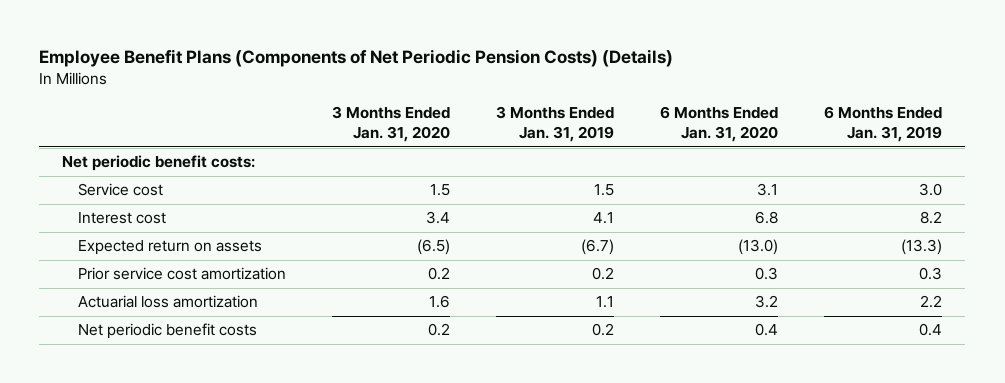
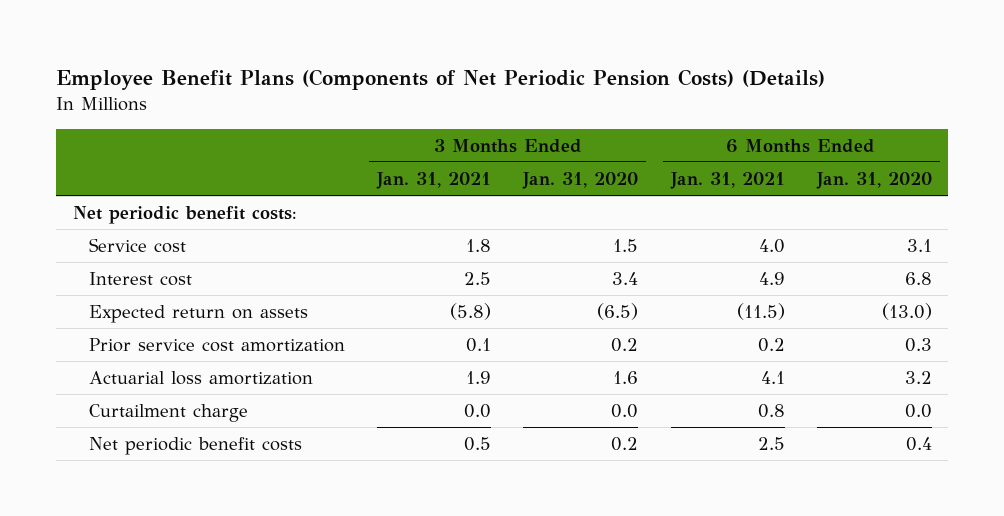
- | 3 Months Ended Jan. 31, 2020 | 3 Months Ended Jan. 31, 2019 | 6 Months Ended Jan. 31, 2020 | 6 Months Ended Jan. 31, 2019
+ | 3 Months Ended Jan. 31, 2021 | 3 Months Ended Jan. 31, 2020 | 6 Months Ended Jan. 31, 2021 | 6 Months Ended Jan. 31, 2020
+ Curtailment charge | 0.0 | 0.0 | 0.8 | 0.0

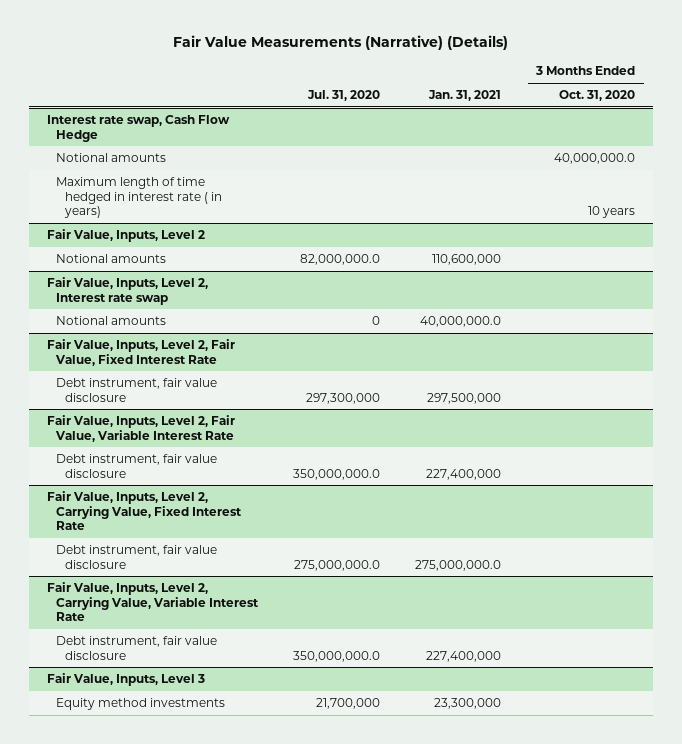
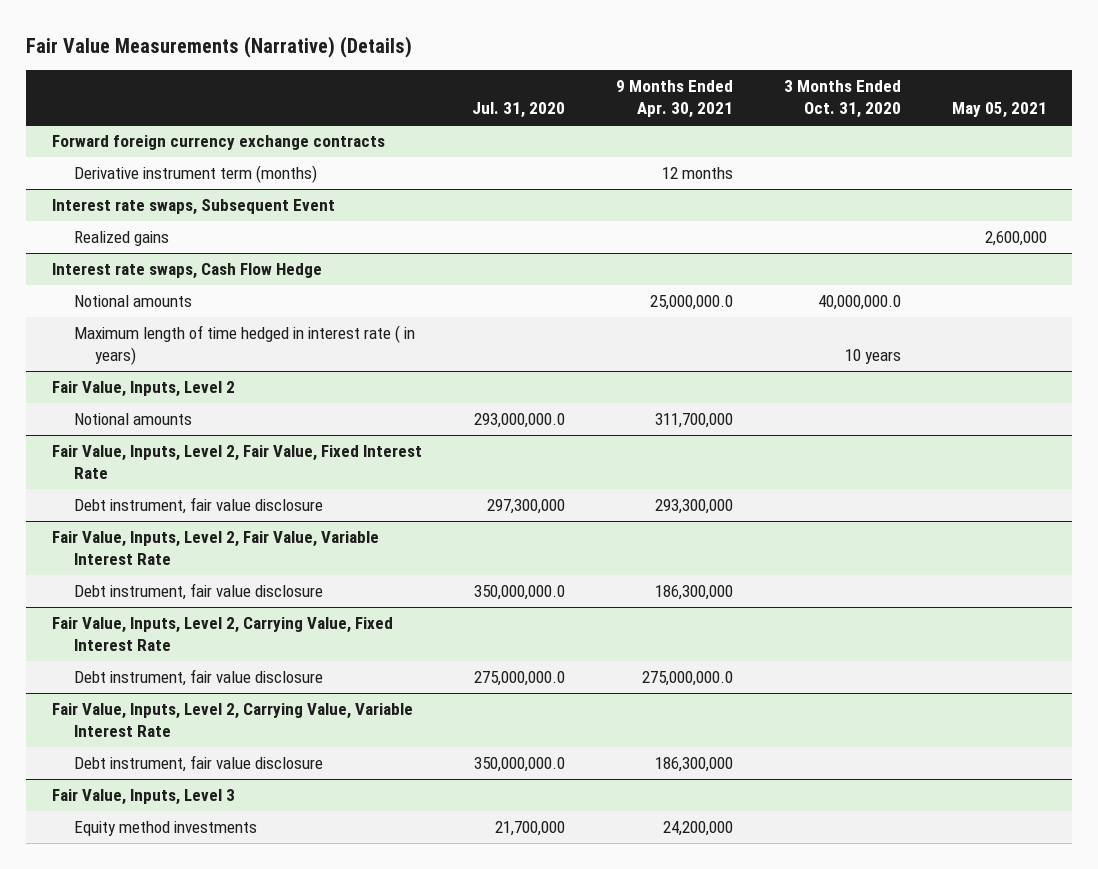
- | Jul. 31, 2020 | Jan. 31, 2021 | 3 Months Ended Oct. 31, 2020
+ | Jul. 31, 2020 | 9 Months Ended Apr. 30, 2021 | 3 Months Ended Oct. 31, 2020 | May 05, 2021
- Interest rate swap, Cash Flow Hedge
+ Forward foreign currency exchange contracts
+ Derivative instrument term (months) | | 12 months | |
+ Interest rate swaps, Subsequent Event
+ Realized gains | | | | 2,600,000
+ Interest rate swaps, Cash Flow Hedge
@ Fair Value, Inputs, Level 2
- Notional amounts | 82,000,000.0 | 110,600,000 |
- Fair Value, Inputs, Level 2, Interest rate swap
- Notional amounts | 0 | 40,000,000.0 |
@ Fair Value, Inputs, Level 2
+ Notional amounts | 293,000,000.0 | 311,700,000 | |

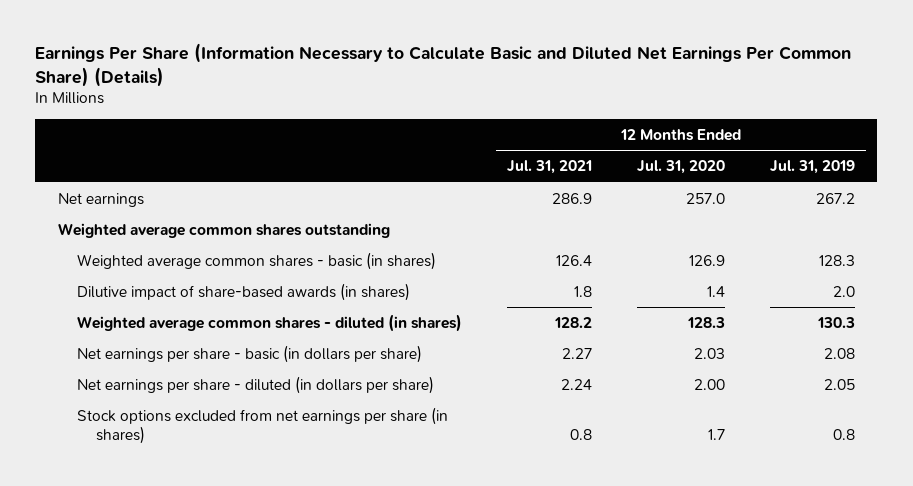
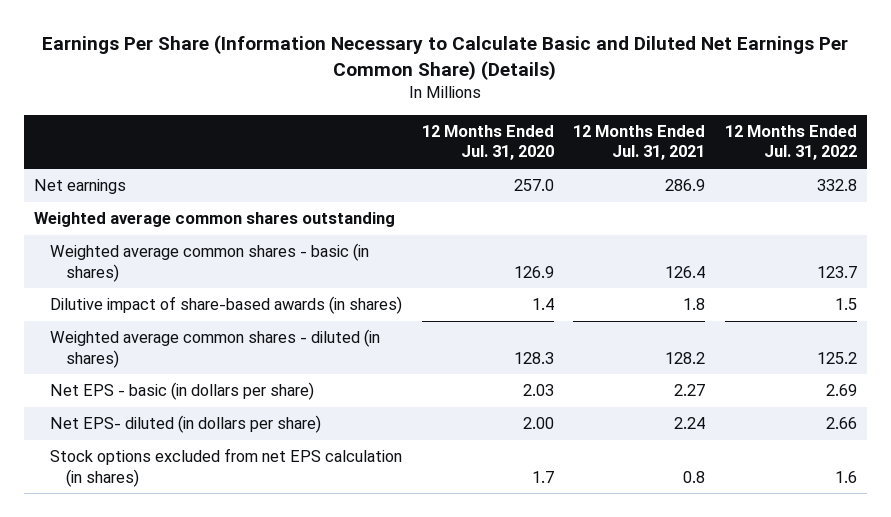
- | 12 Months Ended Jul. 31, 2021 | 12 Months Ended Jul. 31, 2020 | 12 Months Ended Jul. 31, 2019
+ | 12 Months Ended Jul. 31, 2020 | 12 Months Ended Jul. 31, 2021 | 12 Months Ended Jul. 31, 2022
- Net earnings per share - basic (in dollars per share) | 2.27 | 2.03 | 2.08
- Net earnings per share - diluted (in dollars per share) | 2.24 | 2.00 | 2.05
- Stock options excluded from net earnings per share (in shares) | 0.8 | 1.7 | 0.8
+ Net EPS - basic (in dollars per share) | 2.03 | 2.27 | 2.69
+ Net EPS- diluted (in dollars per share) | 2.00 | 2.24 | 2.66
+ Stock options excluded from net EPS calculation (in shares) | 1.7 | 0.8 | 1.6

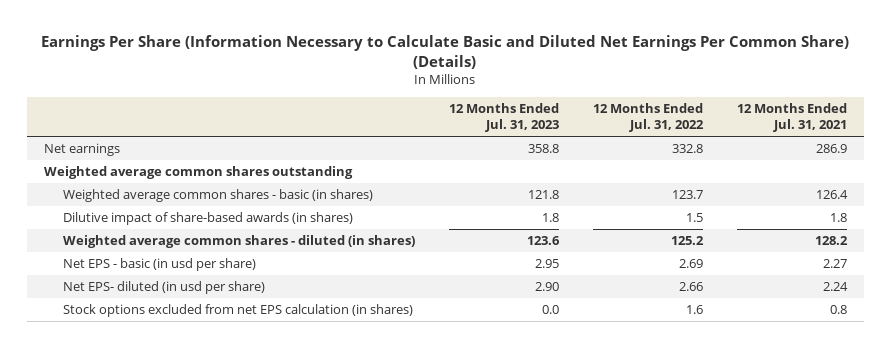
- | 12 Months Ended Jul. 31, 2020 | 12 Months Ended Jul. 31, 2021 | 12 Months Ended Jul. 31, 2022
+ | 12 Months Ended Jul. 31, 2023 | 12 Months Ended Jul. 31, 2022 | 12 Months Ended Jul. 31, 2021
- Net EPS - basic (in dollars per share) | 2.03 | 2.27 | 2.69
- Net EPS- diluted (in dollars per share) | 2.00 | 2.24 | 2.66
+ Net EPS - basic (in usd per share) | 2.95 | 2.69 | 2.27
+ Net EPS- diluted (in usd per share) | 2.90 | 2.66 | 2.24

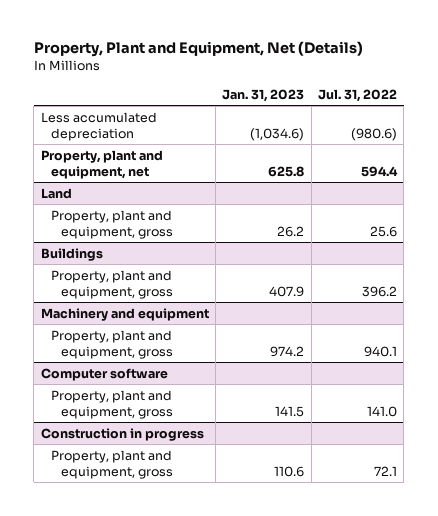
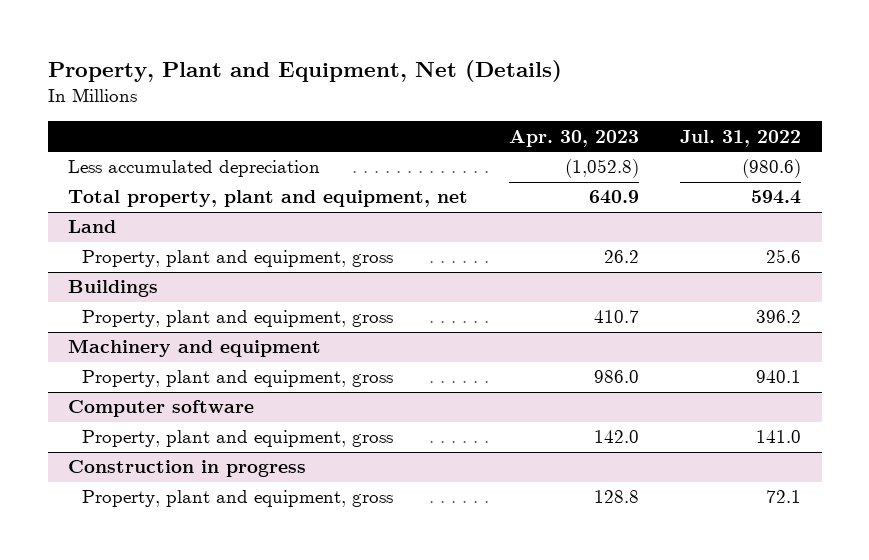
- | Jan. 31, 2023 | Jul. 31, 2022
+ | Apr. 30, 2023 | Jul. 31, 2022
- Property, plant and equipment, net | 625.8 | 594.4
+ Total property, plant and equipment, net | 640.9 | 594.4

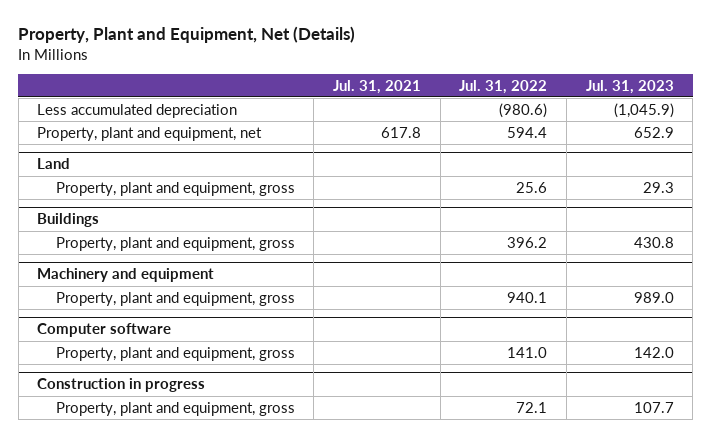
- | Apr. 30, 2023 | Jul. 31, 2022
+ | Jul. 31, 2021 | Jul. 31, 2022 | Jul. 31, 2023
- Total property, plant and equipment, net | 640.9 | 594.4
+ Property, plant and equipment, net | 617.8 | 594.4 | 652.9

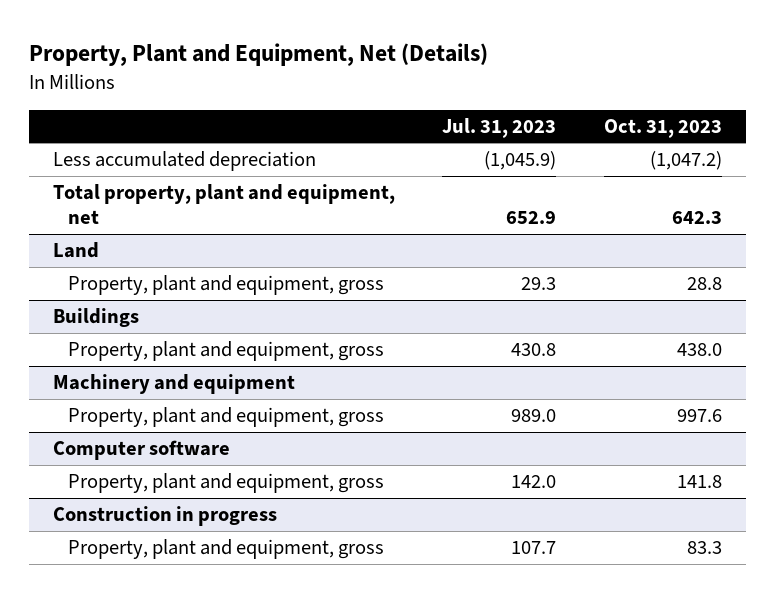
- | Jul. 31, 2021 | Jul. 31, 2022 | Jul. 31, 2023
+ | Jul. 31, 2023 | Oct. 31, 2023
- Property, plant and equipment, net | 617.8 | 594.4 | 652.9
+ Total property, plant and equipment, net | 652.9 | 642.3

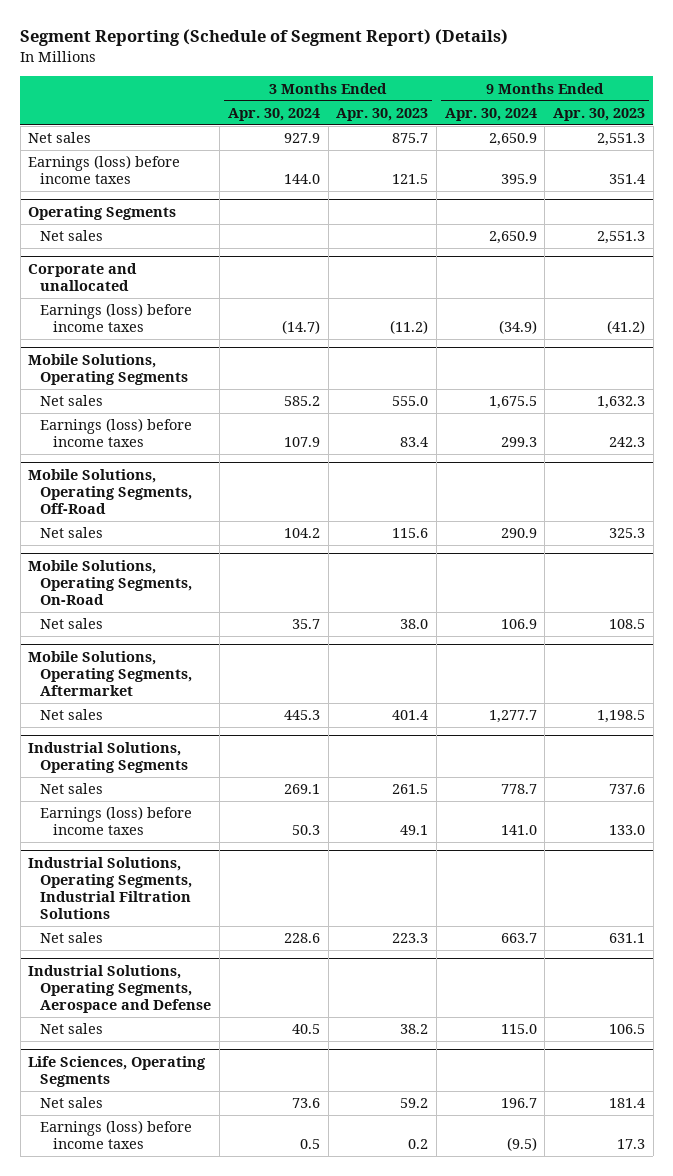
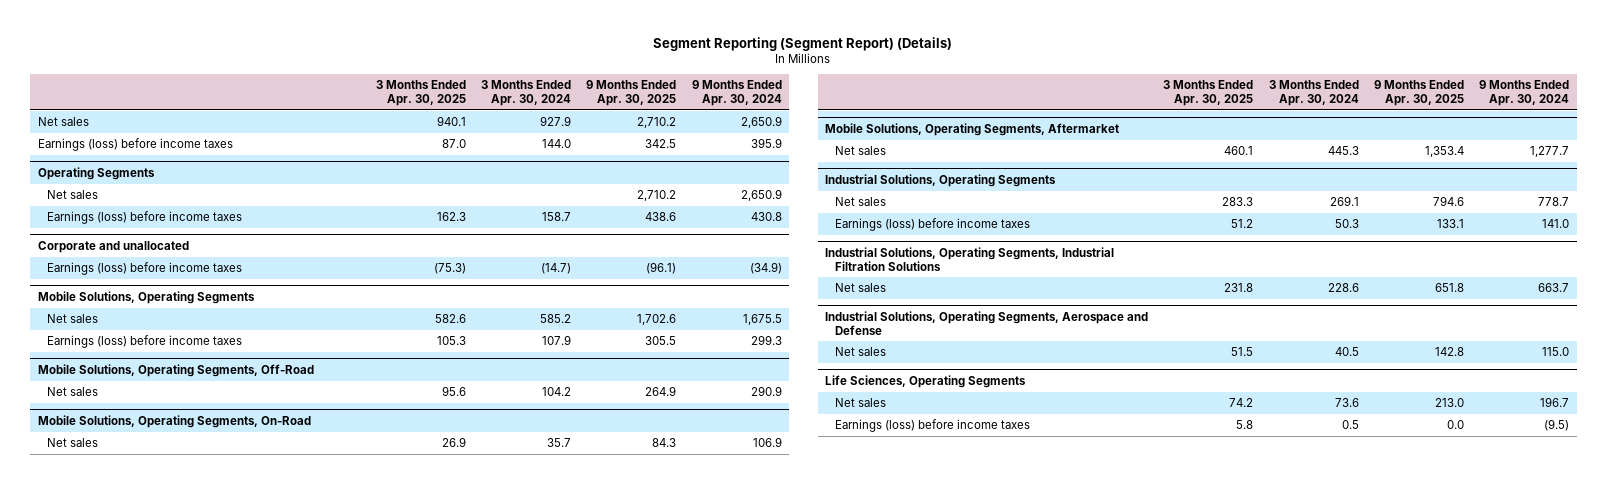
- Segment Reporting (Schedule of Segment Report) (Details)
+ Segment Reporting (Segment Report) (Details)
- | 3 Months Ended Apr. 30, 2024 | 3 Months Ended Apr. 30, 2023 | 9 Months Ended Apr. 30, 2024 | 9 Months Ended Apr. 30, 2023
+ | 3 Months Ended Apr. 30, 2025 | 3 Months Ended Apr. 30, 2024 | 9 Months Ended Apr. 30, 2025 | 9 Months Ended Apr. 30, 2024
@ Operating Segments
+ Earnings (loss) before income taxes | 162.3 | 158.7 | 438.6 | 430.8

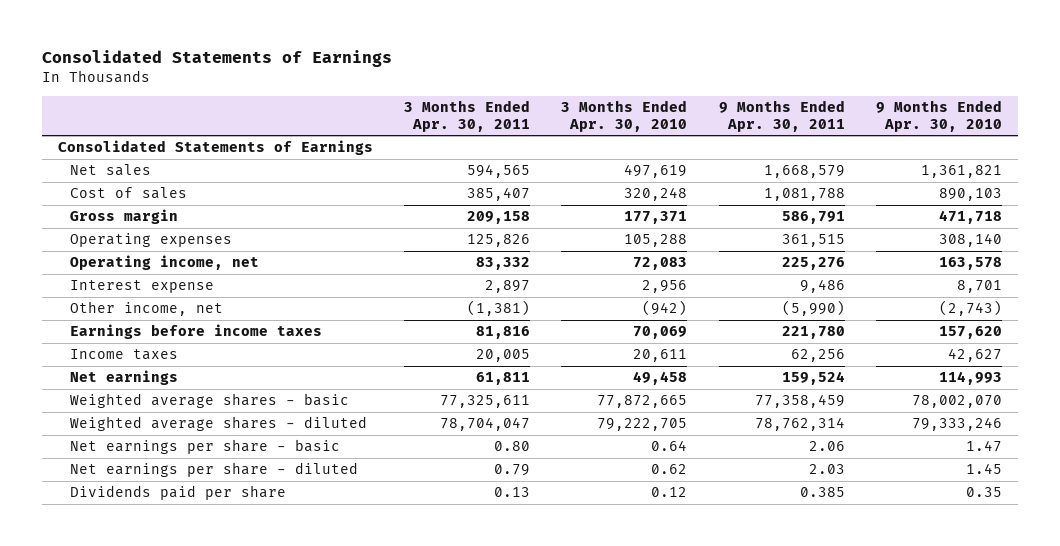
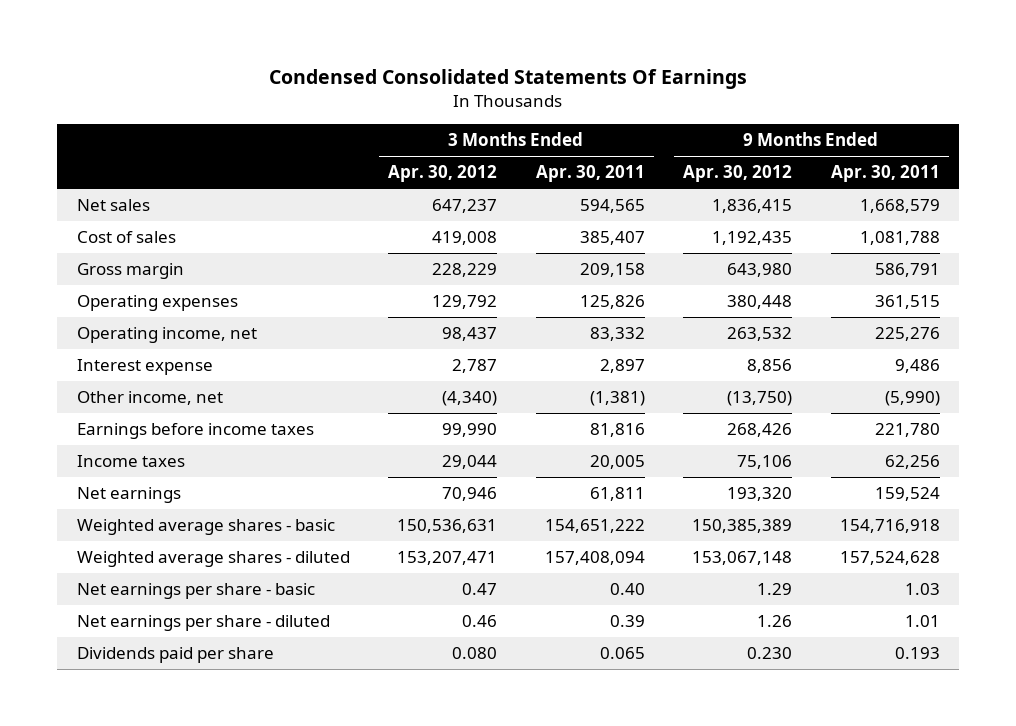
- Consolidated Statements of Earnings
+ Condensed Consolidated Statements Of Earnings
- | 3 Months Ended Apr. 30, 2011 | 3 Months Ended Apr. 30, 2010 | 9 Months Ended Apr. 30, 2011 | 9 Months Ended Apr. 30, 2010
+ | 3 Months Ended Apr. 30, 2012 | 3 Months Ended Apr. 30, 2011 | 9 Months Ended Apr. 30, 2012 | 9 Months Ended Apr. 30, 2011
- Consolidated Statements of Earnings
- Weighted average shares - basic | 77,325,611 | 77,872,665 | 77,358,459 | 78,002,070
- Weighted average shares - diluted | 78,704,047 | 79,222,705 | 78,762,314 | 79,333,246
- Net earnings per share - basic | 0.80 | 0.64 | 2.06 | 1.47
- Net earnings per share - diluted | 0.79 | 0.62 | 2.03 | 1.45
- Dividends paid per share | 0.13 | 0.12 | 0.385 | 0.35
+ Weighted average shares - basic | 150,536,631 | 154,651,222 | 150,385,389 | 154,716,918
+ Weighted average shares - diluted | 153,207,471 | 157,408,094 | 153,067,148 | 157,524,628
+ Net earnings per share - basic | 0.47 | 0.40 | 1.29 | 1.03
+ Net earnings per share - diluted | 0.46 | 0.39 | 1.26 | 1.01
+ Dividends paid per share | 0.080 | 0.065 | 0.230 | 0.193

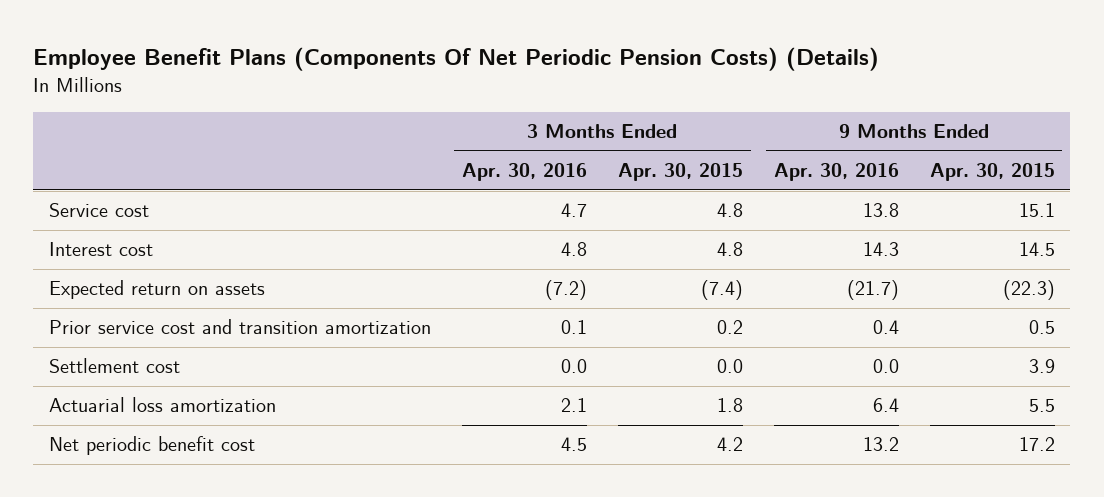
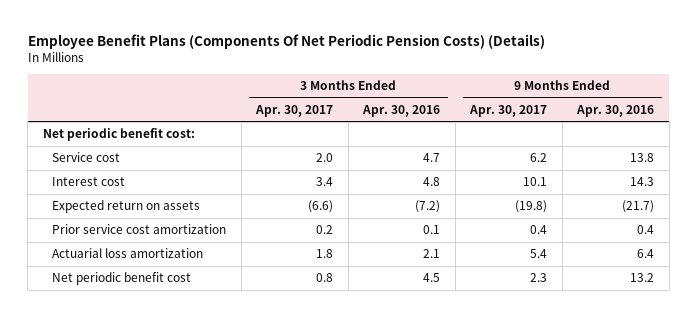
- | 3 Months Ended Apr. 30, 2016 | 3 Months Ended Apr. 30, 2015 | 9 Months Ended Apr. 30, 2016 | 9 Months Ended Apr. 30, 2015
+ | 3 Months Ended Apr. 30, 2017 | 3 Months Ended Apr. 30, 2016 | 9 Months Ended Apr. 30, 2017 | 9 Months Ended Apr. 30, 2016
+ Net periodic benefit cost:
- Prior service cost and transition amortization | 0.1 | 0.2 | 0.4 | 0.5
- Settlement cost | 0.0 | 0.0 | 0.0 | 3.9
+ Prior service cost amortization | 0.2 | 0.1 | 0.4 | 0.4

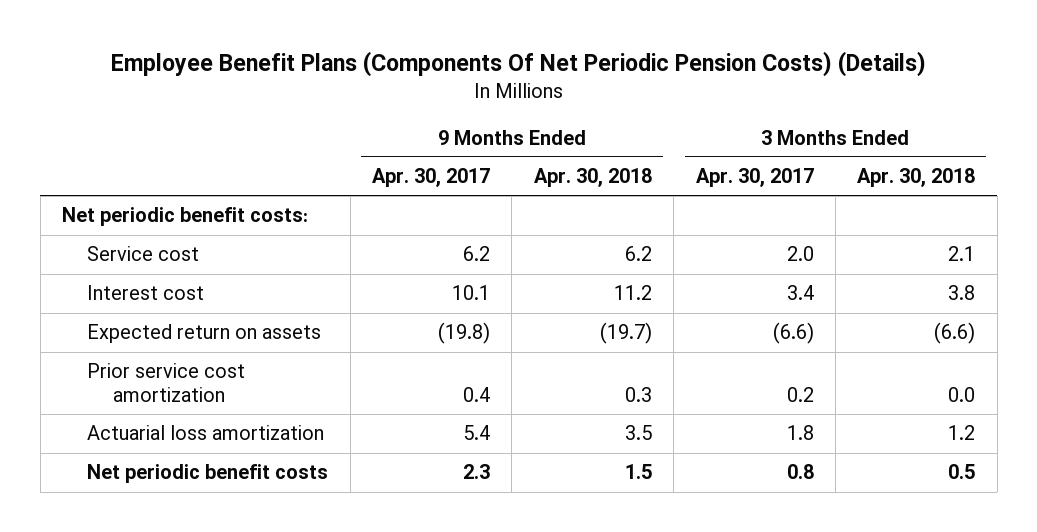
- | 3 Months Ended Apr. 30, 2017 | 3 Months Ended Apr. 30, 2016 | 9 Months Ended Apr. 30, 2017 | 9 Months Ended Apr. 30, 2016
+ | 9 Months Ended Apr. 30, 2017 | 9 Months Ended Apr. 30, 2018 | 3 Months Ended Apr. 30, 2017 | 3 Months Ended Apr. 30, 2018
- Net periodic benefit cost:
+ Net periodic benefit costs:
- Net periodic benefit cost | 0.8 | 4.5 | 2.3 | 13.2
+ Net periodic benefit costs | 2.3 | 1.5 | 0.8 | 0.5

